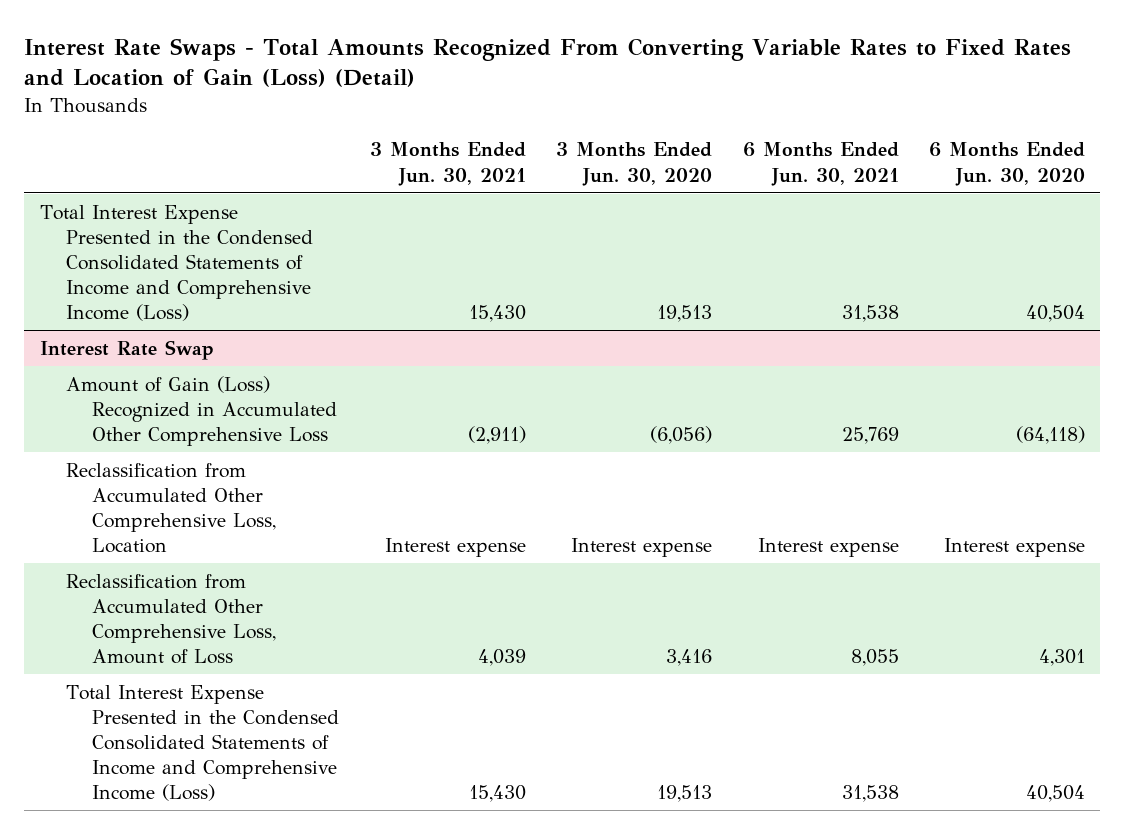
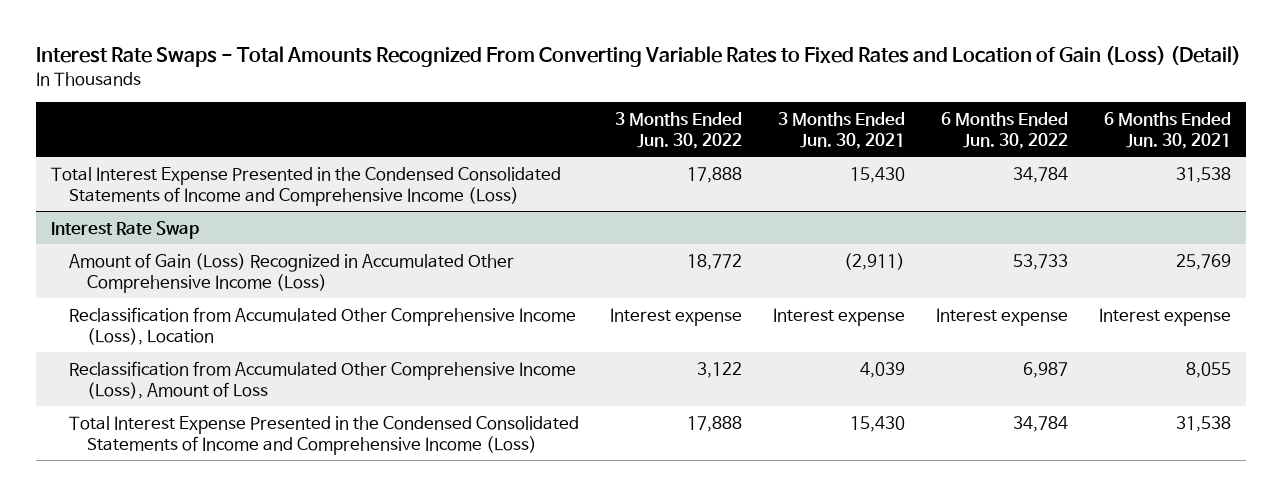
- | 3 Months Ended Jun. 30, 2021 | 3 Months Ended Jun. 30, 2020 | 6 Months Ended Jun. 30, 2021 | 6 Months Ended Jun. 30, 2020
+ | 3 Months Ended Jun. 30, 2022 | 3 Months Ended Jun. 30, 2021 | 6 Months Ended Jun. 30, 2022 | 6 Months Ended Jun. 30, 2021
@ Interest Rate Swap
- Amount of Gain (Loss) Recognized in Accumulated Other Comprehensive Loss | (2,911) | (6,056) | 25,769 | (64,118)
- Reclassification from Accumulated Other Comprehensive Loss, Location | Interest expense | Interest expense | Interest expense | Interest expense
- Reclassification from Accumulated Other Comprehensive Loss, Amount of Loss | 4,039 | 3,416 | 8,055 | 4,301
+ Amount of Gain (Loss) Recognized in Accumulated Other Comprehensive Income (Loss) | 18,772 | (2,911) | 53,733 | 25,769
+ Reclassification from Accumulated Other Comprehensive Income (Loss), Location | Interest expense | Interest expense | Interest expense | Interest expense
+ Reclassification from Accumulated Other Comprehensive Income (Loss), Amount of Loss | 3,122 | 4,039 | 6,987 | 8,055

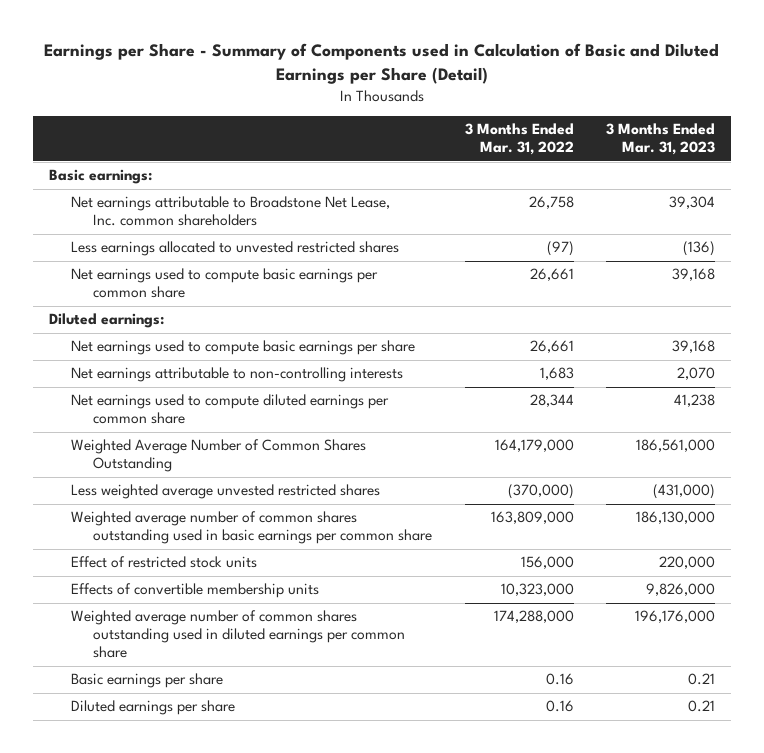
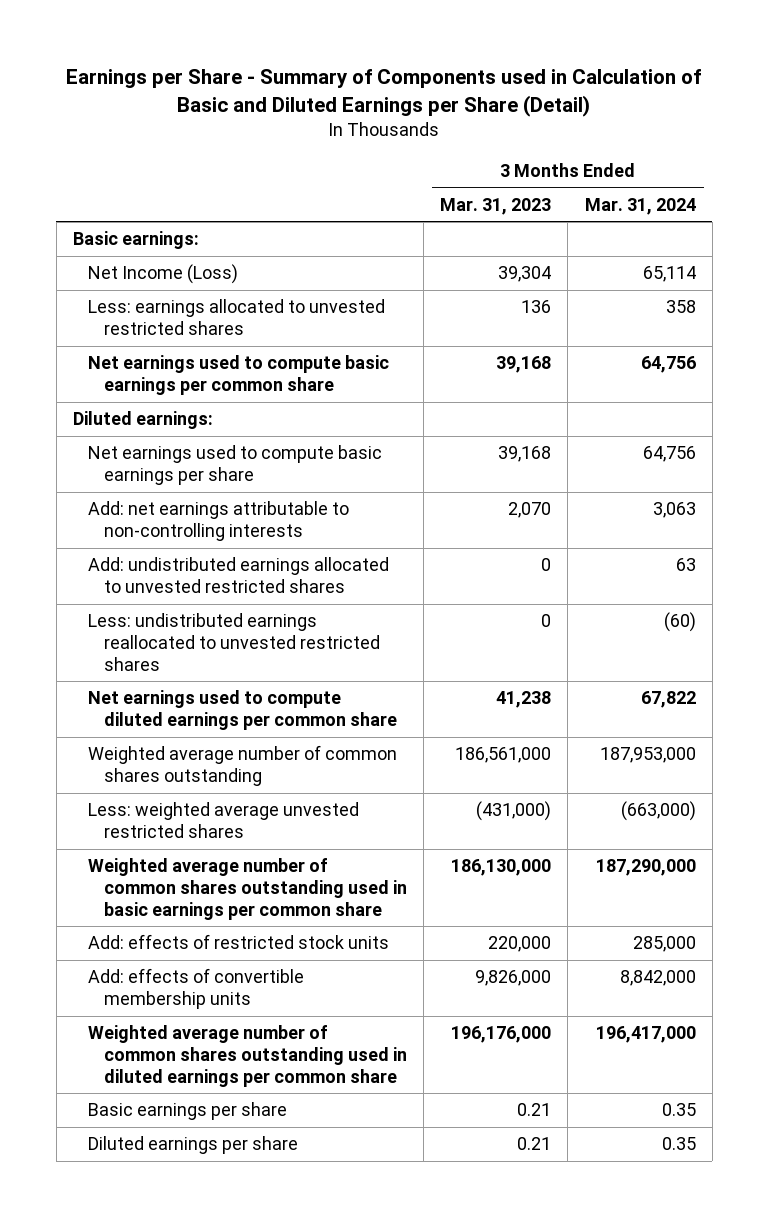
- | 3 Months Ended Mar. 31, 2022 | 3 Months Ended Mar. 31, 2023
+ | 3 Months Ended Mar. 31, 2023 | 3 Months Ended Mar. 31, 2024
- Net earnings attributable to Broadstone Net Lease, Inc. common shareholders | 26,758 | 39,304
- Less earnings allocated to unvested restricted shares | (97) | (136)
+ Net Income (Loss) | 39,304 | 65,114
+ Less: earnings allocated to unvested restricted shares | 136 | 358
- Net earnings attributable to non-controlling interests | 1,683 | 2,070
+ Add: net earnings attributable to non-controlling interests | 2,070 | 3,063
+ Add: undistributed earnings allocated to unvested restricted shares | 0 | 63
+ Less: undistributed earnings reallocated to unvested restricted shares | 0 | (60)
- Weighted Average Number of Common Shares Outstanding | 164,179,000 | 186,561,000
- Less weighted average unvested restricted shares | (370,000) | (431,000)
+ Weighted average number of common shares outstanding | 186,561,000 | 187,953,000
+ Less: weighted average unvested restricted shares | (431,000) | (663,000)
- Effect of restricted stock units | 156,000 | 220,000
- Effects of convertible membership units | 10,323,000 | 9,826,000
+ Add: effects of restricted stock units | 220,000 | 285,000
+ Add: effects of convertible membership units | 9,826,000 | 8,842,000

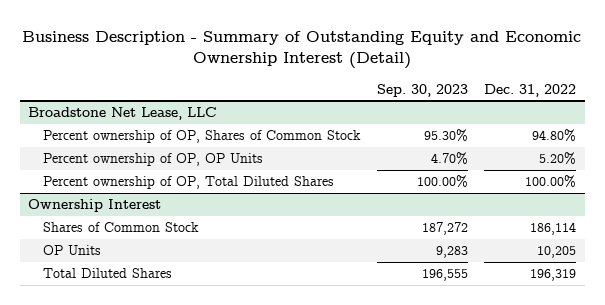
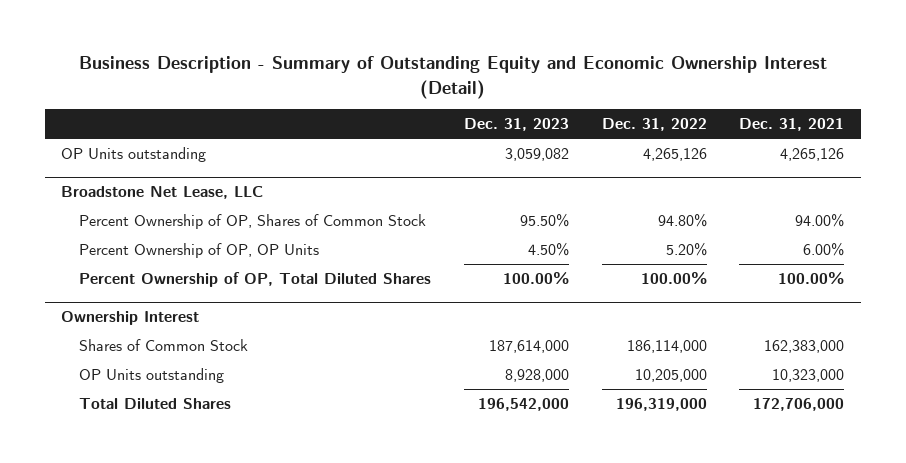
- | Sep. 30, 2023 | Dec. 31, 2022
+ | Dec. 31, 2023 | Dec. 31, 2022 | Dec. 31, 2021
+ OP Units outstanding | 3,059,082 | 4,265,126 | 4,265,126
@ Broadstone Net Lease, LLC
- Percent ownership of OP, Shares of Common Stock | 95.30% | 94.80%
- Percent ownership of OP, OP Units | 4.70% | 5.20%
- Percent ownership of OP, Total Diluted Shares | 100.00% | 100.00%
+ Percent Ownership of OP, Shares of Common Stock | 95.50% | 94.80% | 94.00%
+ Percent Ownership of OP, OP Units | 4.50% | 5.20% | 6.00%
+ Percent Ownership of OP, Total Diluted Shares | 100.00% | 100.00% | 100.00%
@ Ownership Interest
- Shares of Common Stock | 187,272 | 186,114
- OP Units | 9,283 | 10,205
- Total Diluted Shares | 196,555 | 196,319
+ Shares of Common Stock | 187,614,000 | 186,114,000 | 162,383,000
+ OP Units outstanding | 8,928,000 | 10,205,000 | 10,323,000
+ Total Diluted Shares | 196,542,000 | 196,319,000 | 172,706,000

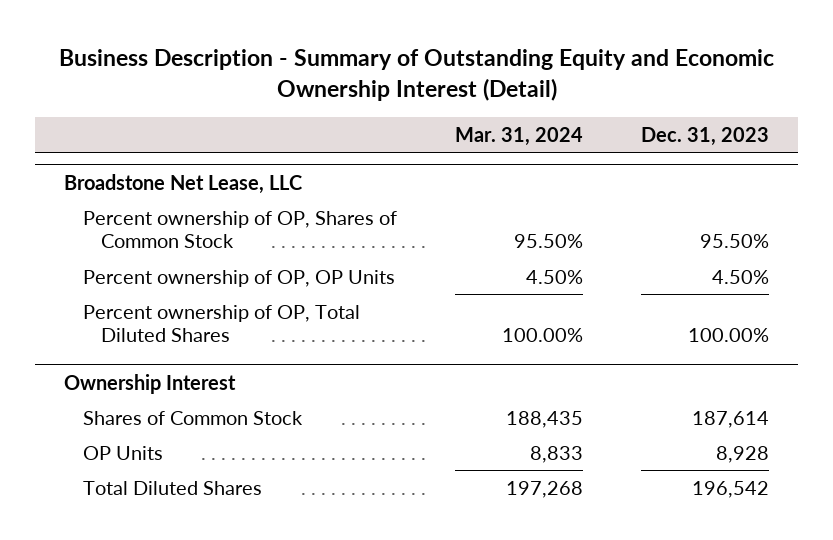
- | Dec. 31, 2023 | Dec. 31, 2022 | Dec. 31, 2021
+ | Mar. 31, 2024 | Dec. 31, 2023
- OP Units outstanding | 3,059,082 | 4,265,126 | 4,265,126
@ Broadstone Net Lease, LLC
- Percent Ownership of OP, Shares of Common Stock | 95.50% | 94.80% | 94.00%
- Percent Ownership of OP, OP Units | 4.50% | 5.20% | 6.00%
- Percent Ownership of OP, Total Diluted Shares | 100.00% | 100.00% | 100.00%
+ Percent ownership of OP, Shares of Common Stock | 95.50% | 95.50%
+ Percent ownership of OP, OP Units | 4.50% | 4.50%
+ Percent ownership of OP, Total Diluted Shares | 100.00% | 100.00%
@ Ownership Interest
- Shares of Common Stock | 187,614,000 | 186,114,000 | 162,383,000
- OP Units outstanding | 8,928,000 | 10,205,000 | 10,323,000
- Total Diluted Shares | 196,542,000 | 196,319,000 | 172,706,000
+ Shares of Common Stock | 188,435 | 187,614
+ OP Units | 8,833 | 8,928
+ Total Diluted Shares | 197,268 | 196,542

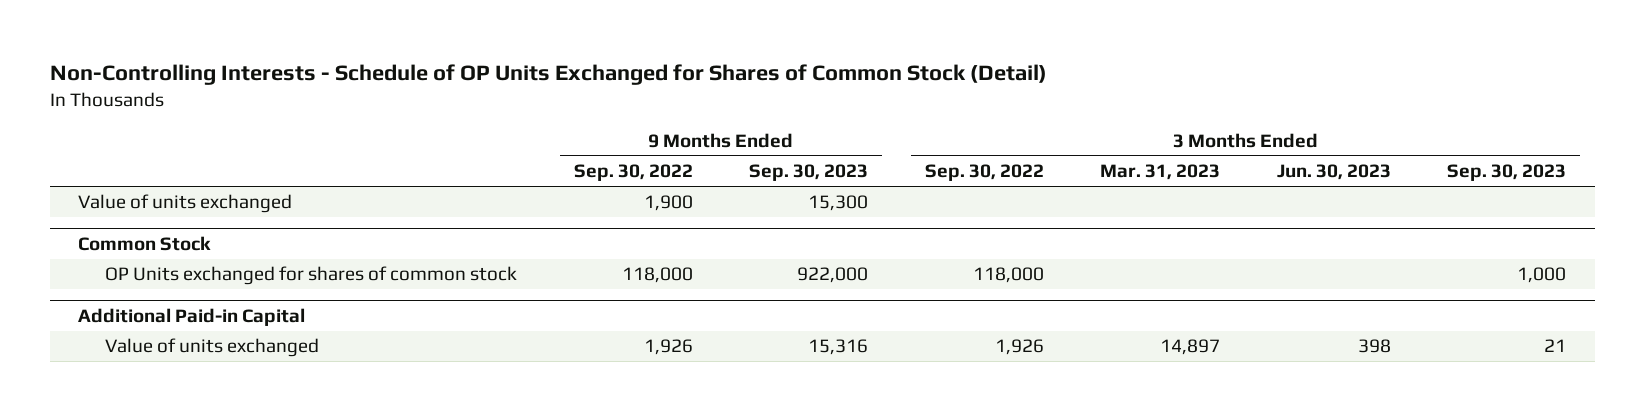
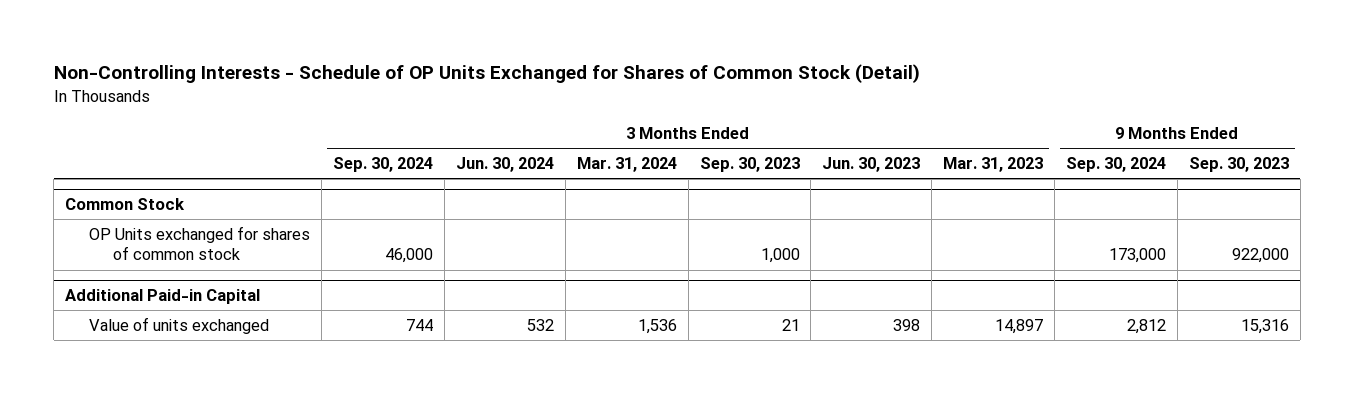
- | 9 Months Ended Sep. 30, 2022 | 9 Months Ended Sep. 30, 2023 | 3 Months Ended Sep. 30, 2022 | 3 Months Ended Mar. 31, 2023 | 3 Months Ended Jun. 30, 2023 | 3 Months Ended Sep. 30, 2023
+ | 3 Months Ended Sep. 30, 2024 | 3 Months Ended Jun. 30, 2024 | 3 Months Ended Mar. 31, 2024 | 3 Months Ended Sep. 30, 2023 | 3 Months Ended Jun. 30, 2023 | 3 Months Ended Mar. 31, 2023 | 9 Months Ended Sep. 30, 2024 | 9 Months Ended Sep. 30, 2023
- Value of units exchanged | 1,900 | 15,300 | | | |

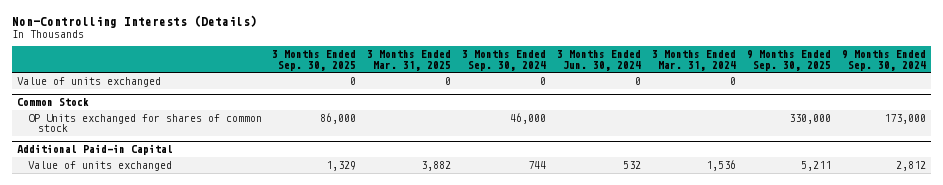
- Non-Controlling Interests - Schedule of OP Units Exchanged for Shares of Common Stock (Detail)
+ Non-Controlling Interests (Details)
- | 3 Months Ended Sep. 30, 2024 | 3 Months Ended Jun. 30, 2024 | 3 Months Ended Mar. 31, 2024 | 3 Months Ended Sep. 30, 2023 | 3 Months Ended Jun. 30, 2023 | 3 Months Ended Mar. 31, 2023 | 9 Months Ended Sep. 30, 2024 | 9 Months Ended Sep. 30, 2023
+ | 3 Months Ended Sep. 30, 2025 | 3 Months Ended Mar. 31, 2025 | 3 Months Ended Sep. 30, 2024 | 3 Months Ended Jun. 30, 2024 | 3 Months Ended Mar. 31, 2024 | 9 Months Ended Sep. 30, 2025 | 9 Months Ended Sep. 30, 2024
+ Value of units exchanged | 0 | 0 | 0 | 0 | 0 | |

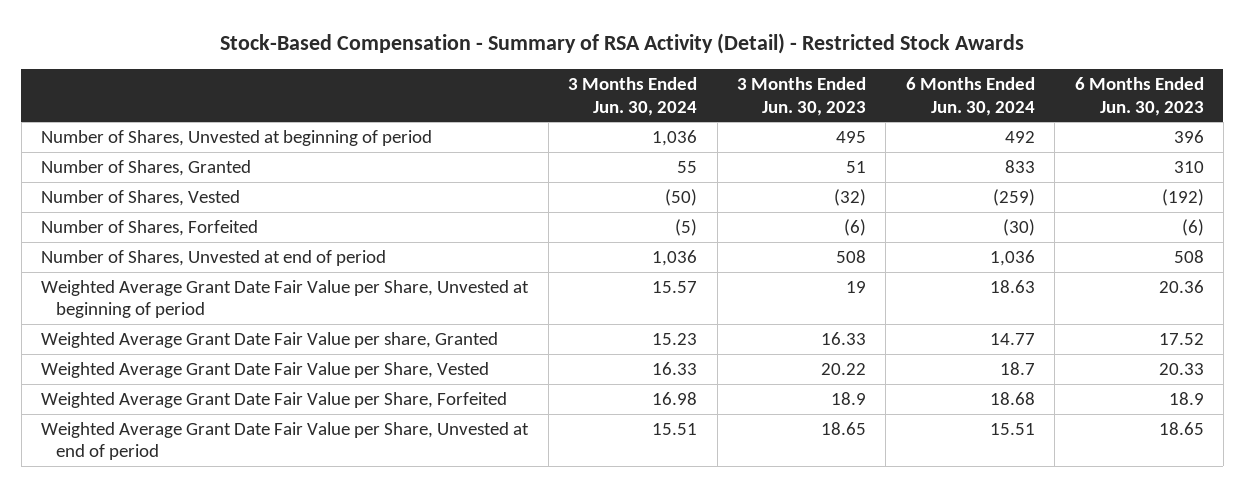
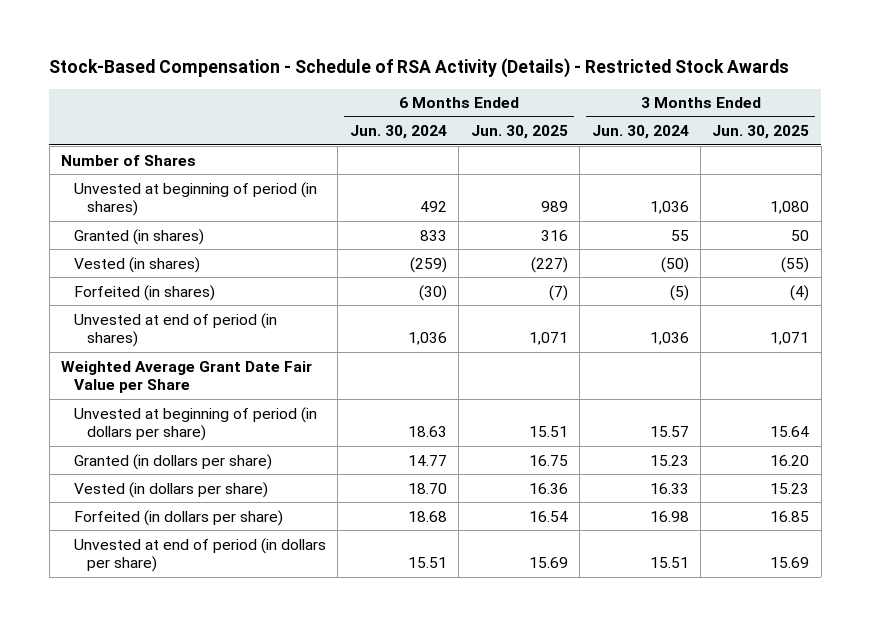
- Stock-Based Compensation - Summary of RSA Activity (Detail) - Restricted Stock Awards
+ Stock-Based Compensation - Schedule of RSA Activity (Details) - Restricted Stock Awards
- | 3 Months Ended Jun. 30, 2024 | 3 Months Ended Jun. 30, 2023 | 6 Months Ended Jun. 30, 2024 | 6 Months Ended Jun. 30, 2023
+ | 6 Months Ended Jun. 30, 2024 | 6 Months Ended Jun. 30, 2025 | 3 Months Ended Jun. 30, 2024 | 3 Months Ended Jun. 30, 2025
- Number of Shares, Unvested at beginning of period | 1,036 | 495 | 492 | 396
- Number of Shares, Granted | 55 | 51 | 833 | 310
- Number of Shares, Vested | (50) | (32) | (259) | (192)
- Number of Shares, Forfeited | (5) | (6) | (30) | (6)
- Number of Shares, Unvested at end of period | 1,036 | 508 | 1,036 | 508
- Weighted Average Grant Date Fair Value per Share, Unvested at beginning of period | 15.57 | 19 | 18.63 | 20.36
- Weighted Average Grant Date Fair Value per share, Granted | 15.23 | 16.33 | 14.77 | 17.52
- Weighted Average Grant Date Fair Value per Share, Vested | 16.33 | 20.22 | 18.7 | 20.33
- Weighted Average Grant Date Fair Value per Share, Forfeited | 16.98 | 18.9 | 18.68 | 18.9
- Weighted Average Grant Date Fair Value per Share, Unvested at end of period | 15.51 | 18.65 | 15.51 | 18.65
+ Number of Shares
+ Unvested at beginning of period (in shares) | 492 | 989 | 1,036 | 1,080
+ Granted (in shares) | 833 | 316 | 55 | 50
+ Vested (in shares) | (259) | (227) | (50) | (55)
+ Forfeited (in shares) | (30) | (7) | (5) | (4)
+ Unvested at end of period (in shares) | 1,036 | 1,071 | 1,036 | 1,071
+ Weighted Average Grant Date Fair Value per Share
+ Unvested at beginning of period (in dollars per share) | 18.63 | 15.51 | 15.57 | 15.64
+ Granted (in dollars per share) | 14.77 | 16.75 | 15.23 | 16.20
+ Vested (in dollars per share) | 18.70 | 16.36 | 16.33 | 15.23
+ Forfeited (in dollars per share) | 18.68 | 16.54 | 16.98 | 16.85
+ Unvested at end of period (in dollars per share) | 15.51 | 15.69 | 15.51 | 15.69

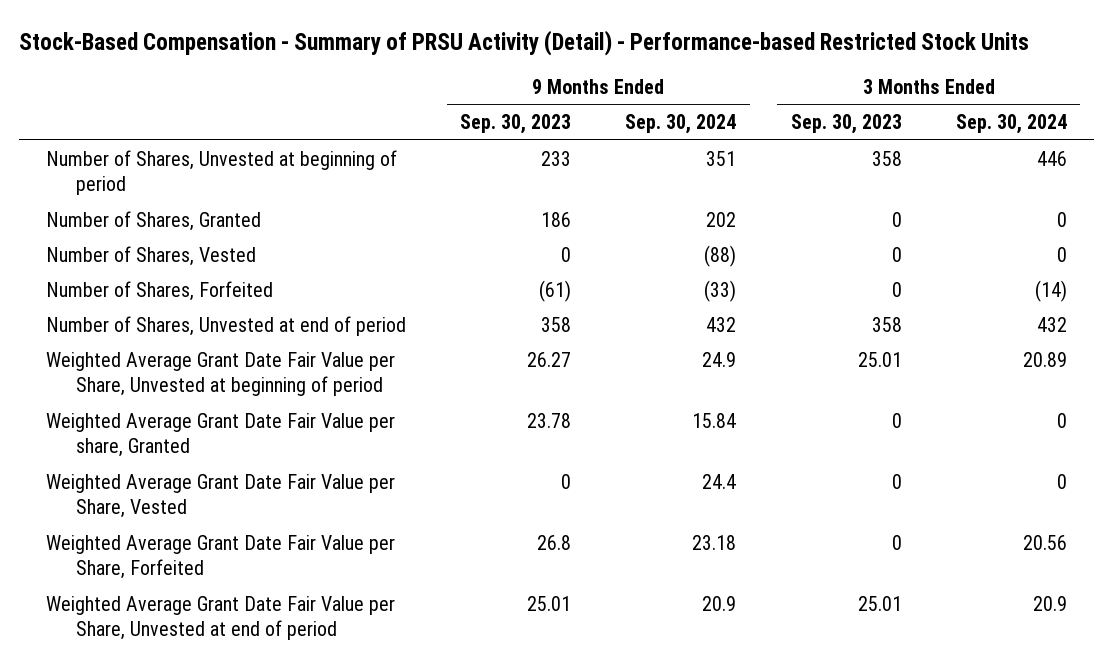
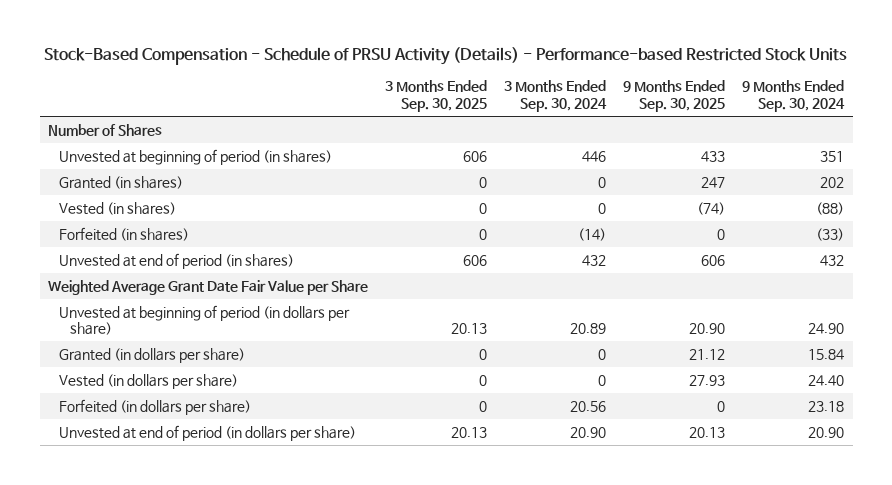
- Stock-Based Compensation - Summary of PRSU Activity (Detail) - Performance-based Restricted Stock Units
+ Stock-Based Compensation - Schedule of PRSU Activity (Details) - Performance-based Restricted Stock Units
- | 9 Months Ended Sep. 30, 2023 | 9 Months Ended Sep. 30, 2024 | 3 Months Ended Sep. 30, 2023 | 3 Months Ended Sep. 30, 2024
+ | 3 Months Ended Sep. 30, 2025 | 3 Months Ended Sep. 30, 2024 | 9 Months Ended Sep. 30, 2025 | 9 Months Ended Sep. 30, 2024
- Number of Shares, Unvested at beginning of period | 233 | 351 | 358 | 446
- Number of Shares, Granted | 186 | 202 | 0 | 0
- Number of Shares, Vested | 0 | (88) | 0 | 0
- Number of Shares, Forfeited | (61) | (33) | 0 | (14)
- Number of Shares, Unvested at end of period | 358 | 432 | 358 | 432
- Weighted Average Grant Date Fair Value per Share, Unvested at beginning of period | 26.27 | 24.9 | 25.01 | 20.89
- Weighted Average Grant Date Fair Value per share, Granted | 23.78 | 15.84 | 0 | 0
- Weighted Average Grant Date Fair Value per Share, Vested | 0 | 24.4 | 0 | 0
- Weighted Average Grant Date Fair Value per Share, Forfeited | 26.8 | 23.18 | 0 | 20.56
- Weighted Average Grant Date Fair Value per Share, Unvested at end of period | 25.01 | 20.9 | 25.01 | 20.9
+ Number of Shares
+ Unvested at beginning of period (in shares) | 606 | 446 | 433 | 351
+ Granted (in shares) | 0 | 0 | 247 | 202
+ Vested (in shares) | 0 | 0 | (74) | (88)
+ Forfeited (in shares) | 0 | (14) | 0 | (33)
+ Unvested at end of period (in shares) | 606 | 432 | 606 | 432
+ Weighted Average Grant Date Fair Value per Share
+ Unvested at beginning of period (in dollars per share) | 20.13 | 20.89 | 20.90 | 24.90
+ Granted (in dollars per share) | 0 | 0 | 21.12 | 15.84
+ Vested (in dollars per share) | 0 | 0 | 27.93 | 24.40
+ Forfeited (in dollars per share) | 0 | 20.56 | 0 | 23.18
+ Unvested at end of period (in dollars per share) | 20.13 | 20.90 | 20.13 | 20.90

